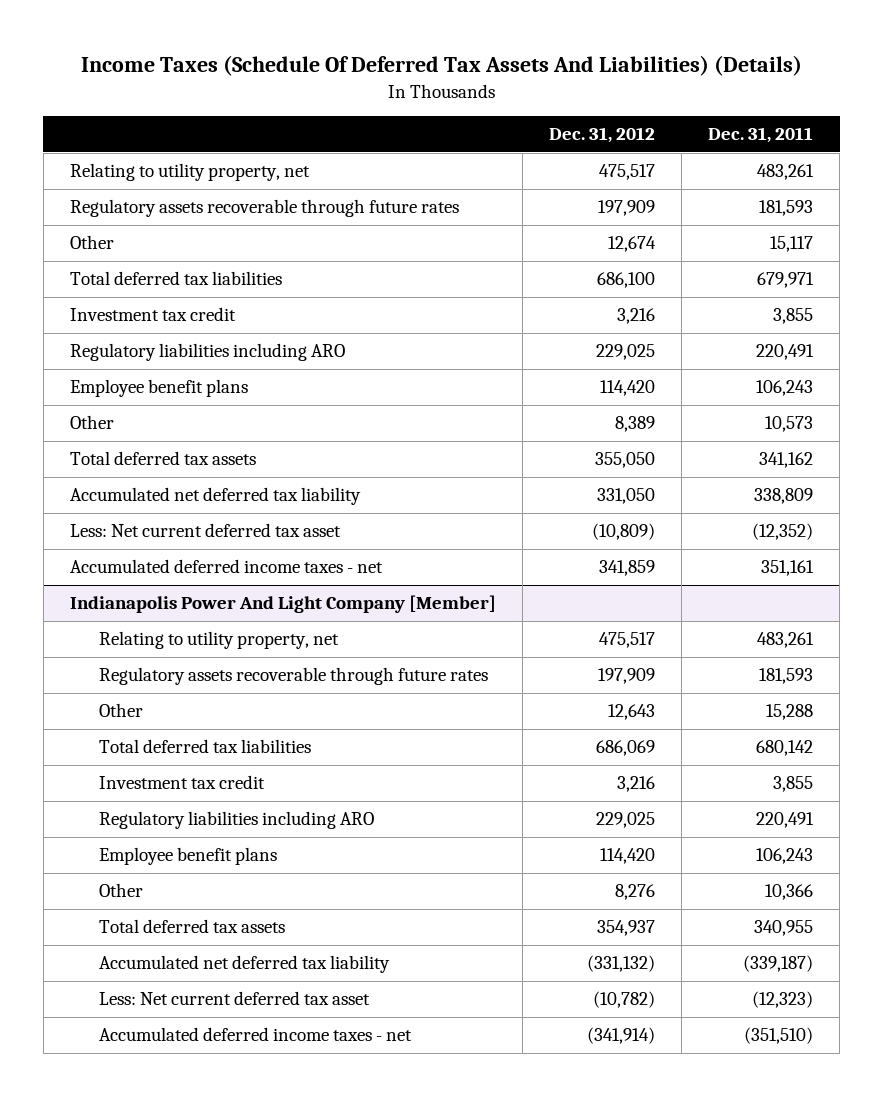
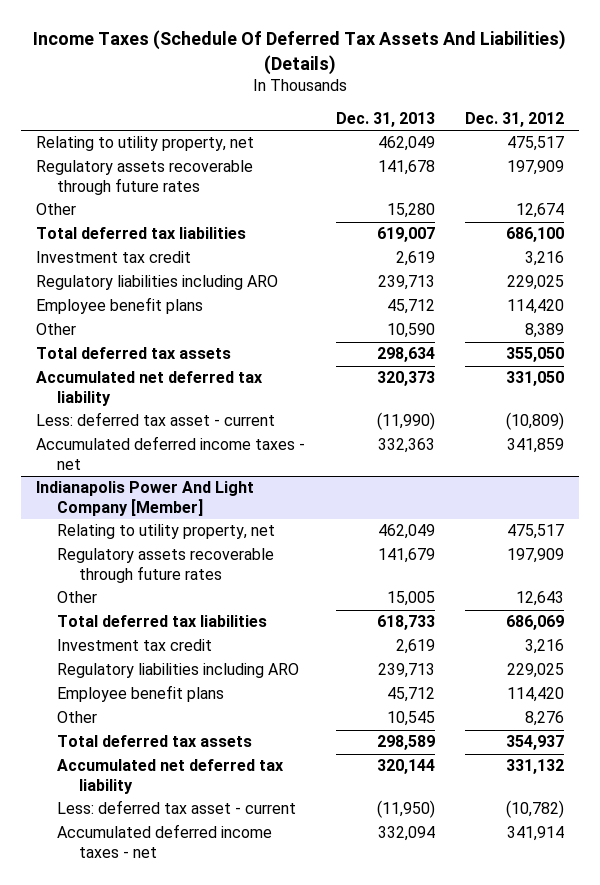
- | Dec. 31, 2012 | Dec. 31, 2011
+ | Dec. 31, 2013 | Dec. 31, 2012
- Less: Net current deferred tax asset | (10,809) | (12,352)
+ Less: deferred tax asset - current | (11,990) | (10,809)
@ Indianapolis Power And Light Company [Member]
- Accumulated net deferred tax liability | (331,132) | (339,187)
- Less: Net current deferred tax asset | (10,782) | (12,323)
- Accumulated deferred income taxes - net | (341,914) | (351,510)
+ Accumulated net deferred tax liability | 320,144 | 331,132
+ Less: deferred tax asset - current | (11,950) | (10,782)
+ Accumulated deferred income taxes - net | 332,094 | 341,914

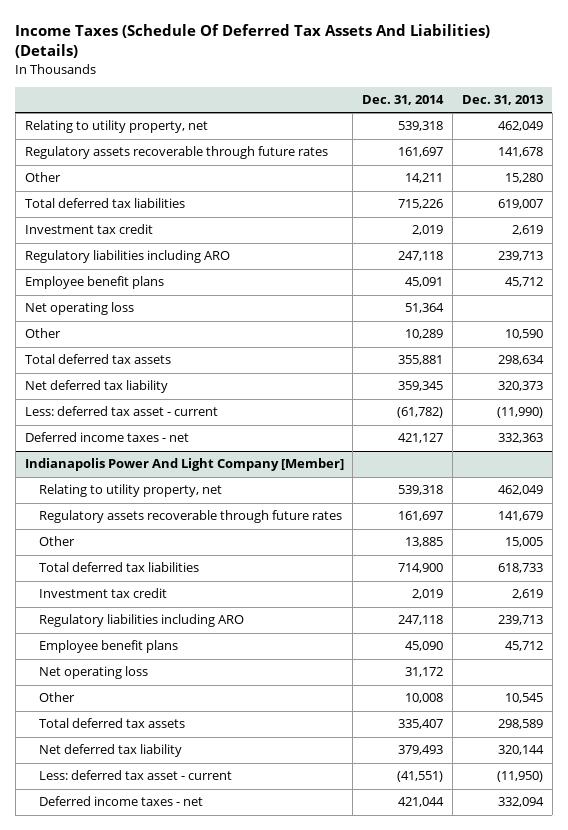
- | Dec. 31, 2013 | Dec. 31, 2012
+ | Dec. 31, 2014 | Dec. 31, 2013
+ Net operating loss | 51,364 |
- Accumulated net deferred tax liability | 320,373 | 331,050
+ Net deferred tax liability | 359,345 | 320,373
- Accumulated deferred income taxes - net | 332,363 | 341,859
+ Deferred income taxes - net | 421,127 | 332,363
@ Indianapolis Power And Light Company [Member]
+ Net operating loss | 31,172 |
- Accumulated net deferred tax liability | 320,144 | 331,132
+ Net deferred tax liability | 379,493 | 320,144
- Accumulated deferred income taxes - net | 332,094 | 341,914
+ Deferred income taxes - net | 421,044 | 332,094

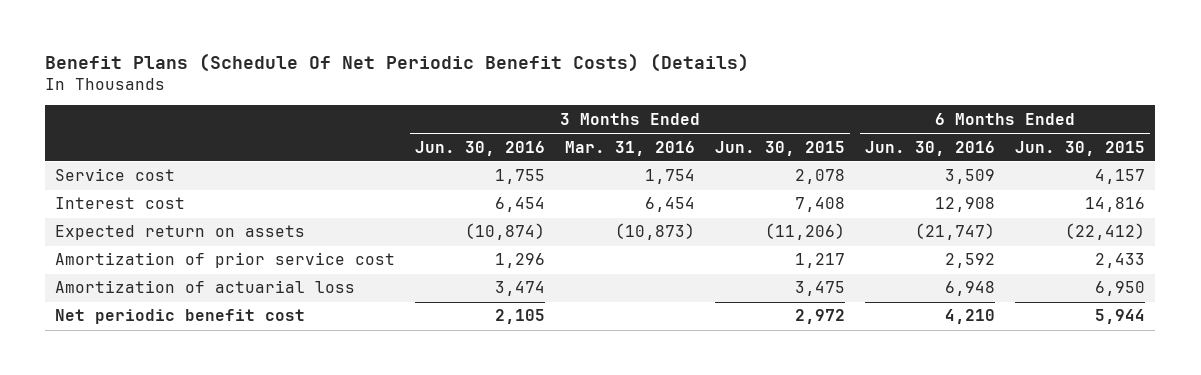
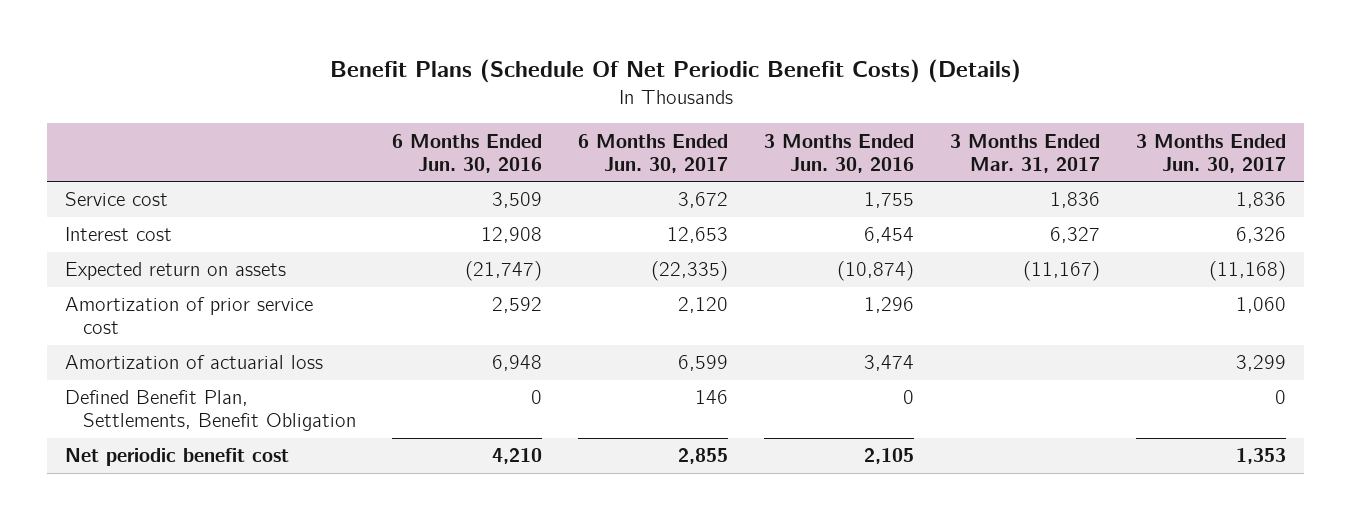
- | 3 Months Ended Jun. 30, 2016 | 3 Months Ended Mar. 31, 2016 | 3 Months Ended Jun. 30, 2015 | 6 Months Ended Jun. 30, 2016 | 6 Months Ended Jun. 30, 2015
+ | 6 Months Ended Jun. 30, 2016 | 6 Months Ended Jun. 30, 2017 | 3 Months Ended Jun. 30, 2016 | 3 Months Ended Mar. 31, 2017 | 3 Months Ended Jun. 30, 2017
+ Defined Benefit Plan, Settlements, Benefit Obligation | 0 | 146 | 0 | | 0

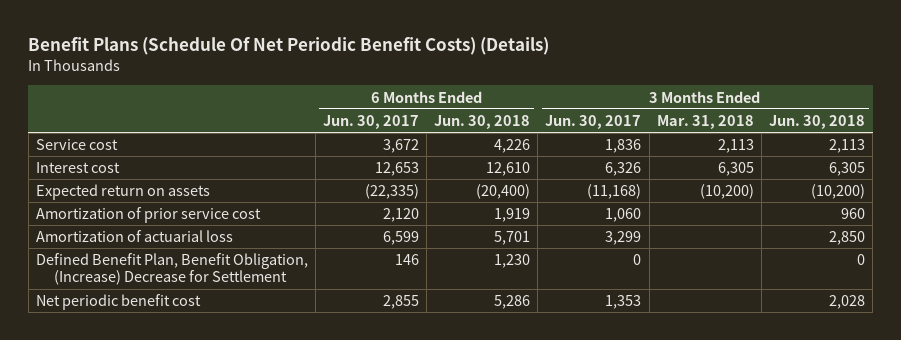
- | 6 Months Ended Jun. 30, 2016 | 6 Months Ended Jun. 30, 2017 | 3 Months Ended Jun. 30, 2016 | 3 Months Ended Mar. 31, 2017 | 3 Months Ended Jun. 30, 2017
+ | 6 Months Ended Jun. 30, 2017 | 6 Months Ended Jun. 30, 2018 | 3 Months Ended Jun. 30, 2017 | 3 Months Ended Mar. 31, 2018 | 3 Months Ended Jun. 30, 2018
- Defined Benefit Plan, Settlements, Benefit Obligation | 0 | 146 | 0 | | 0
+ Defined Benefit Plan, Benefit Obligation, (Increase) Decrease for Settlement | 146 | 1,230 | 0 | | 0

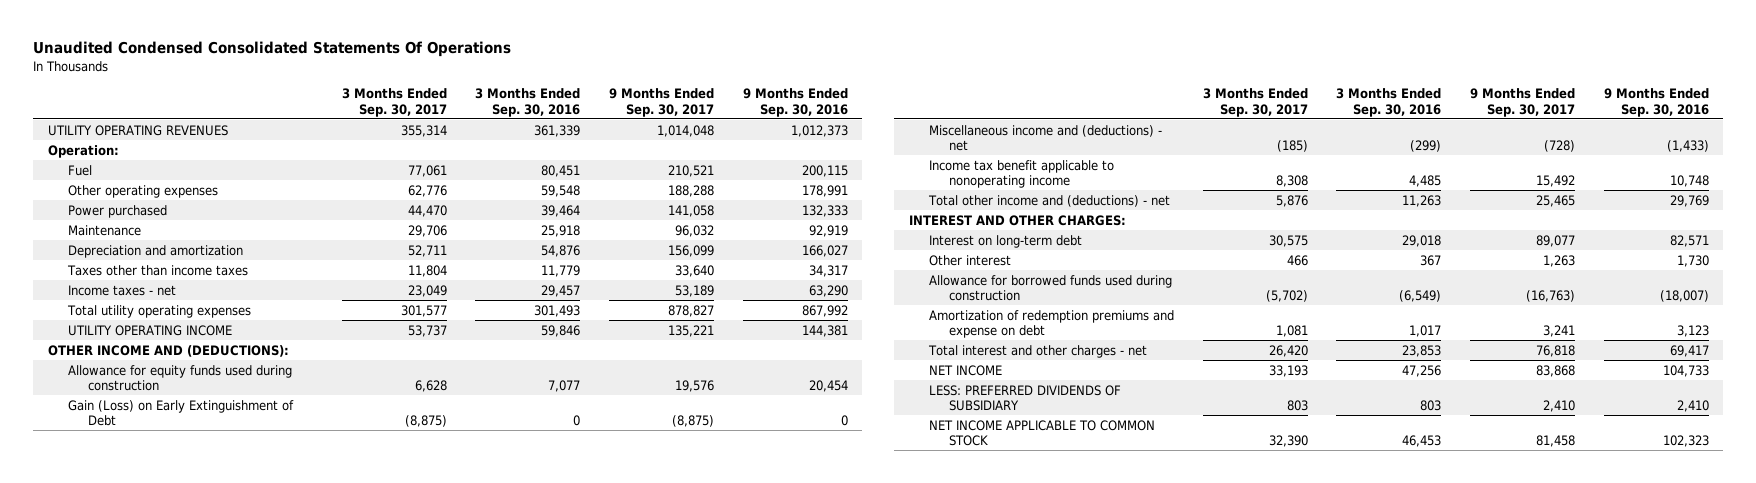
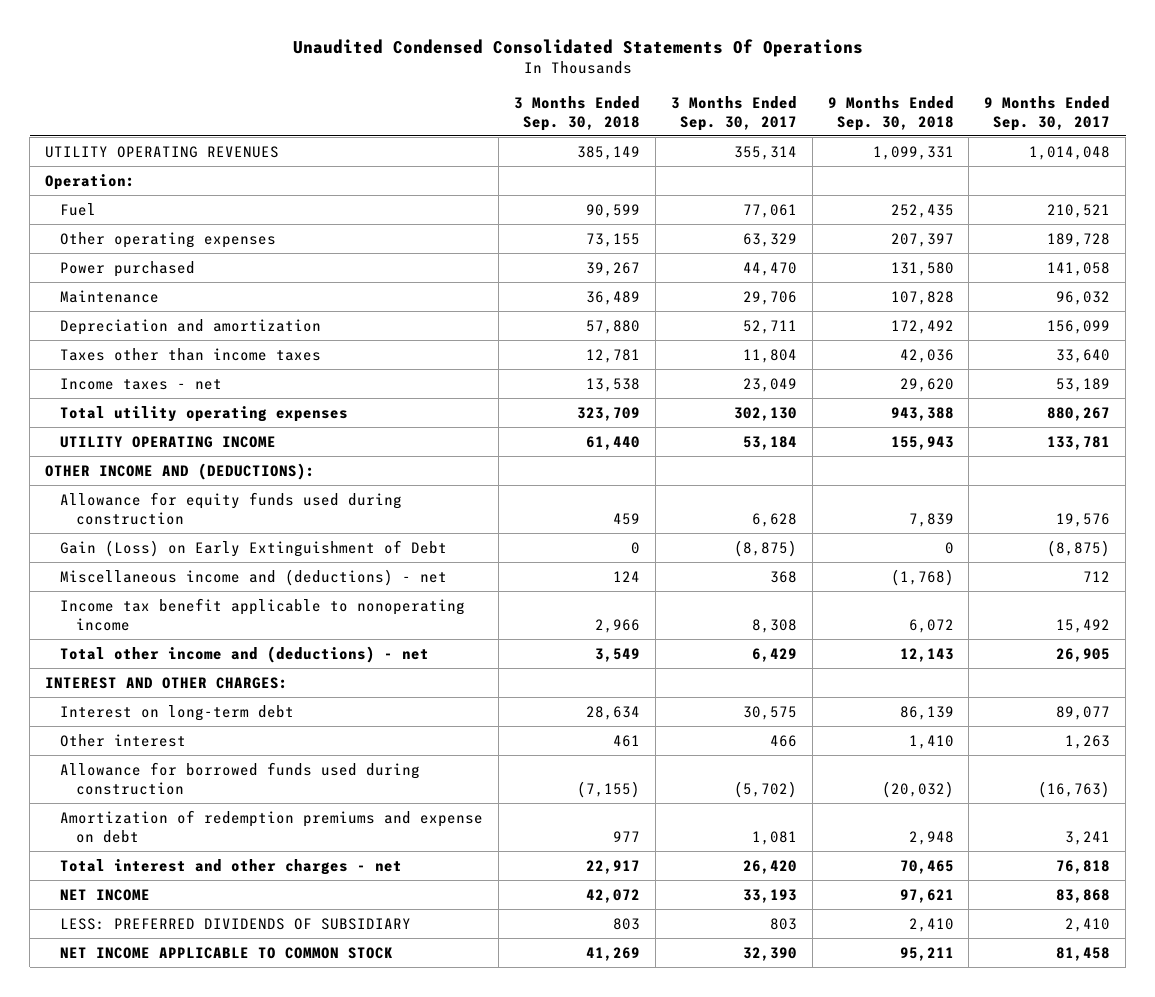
- | 3 Months Ended Sep. 30, 2017 | 3 Months Ended Sep. 30, 2016 | 9 Months Ended Sep. 30, 2017 | 9 Months Ended Sep. 30, 2016
+ | 3 Months Ended Sep. 30, 2018 | 3 Months Ended Sep. 30, 2017 | 9 Months Ended Sep. 30, 2018 | 9 Months Ended Sep. 30, 2017
- Other operating expenses | 62,776 | 59,548 | 188,288 | 178,991
+ Other operating expenses | 73,155 | 63,329 | 207,397 | 189,728
- Total utility operating expenses | 301,577 | 301,493 | 878,827 | 867,992
- UTILITY OPERATING INCOME | 53,737 | 59,846 | 135,221 | 144,381
+ Total utility operating expenses | 323,709 | 302,130 | 943,388 | 880,267
+ UTILITY OPERATING INCOME | 61,440 | 53,184 | 155,943 | 133,781
- Miscellaneous income and (deductions) - net | (185) | (299) | (728) | (1,433)
+ Miscellaneous income and (deductions) - net | 124 | 368 | (1,768) | 712
- Total other income and (deductions) - net | 5,876 | 11,263 | 25,465 | 29,769
+ Total other income and (deductions) - net | 3,549 | 6,429 | 12,143 | 26,905

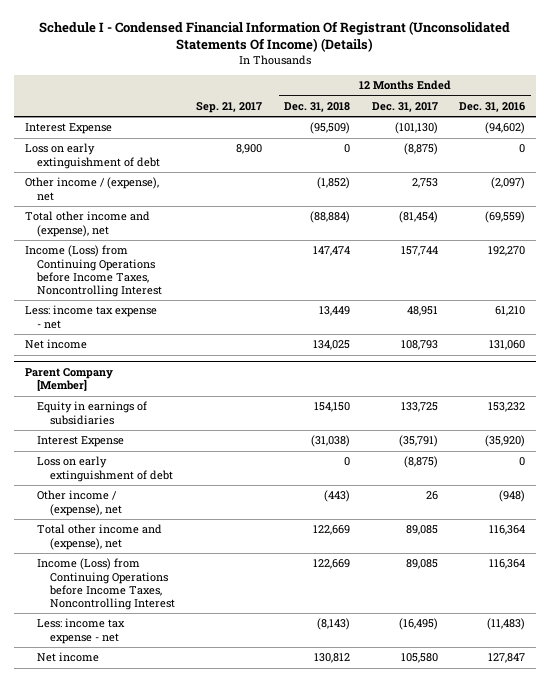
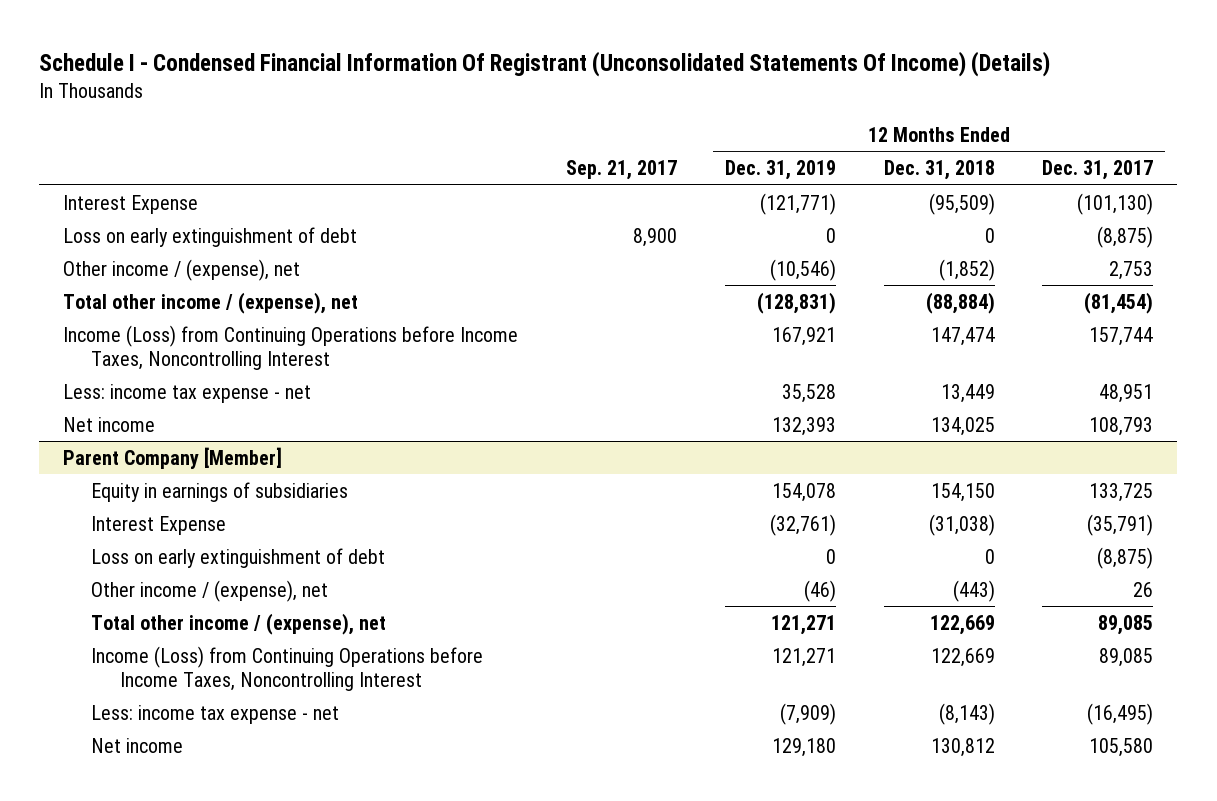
- | Sep. 21, 2017 | 12 Months Ended Dec. 31, 2018 | 12 Months Ended Dec. 31, 2017 | 12 Months Ended Dec. 31, 2016
+ | Sep. 21, 2017 | 12 Months Ended Dec. 31, 2019 | 12 Months Ended Dec. 31, 2018 | 12 Months Ended Dec. 31, 2017
- Total other income and (expense), net | | (88,884) | (81,454) | (69,559)
+ Total other income / (expense), net | | (128,831) | (88,884) | (81,454)
@ Parent Company [Member]
- Total other income and (expense), net | | 122,669 | 89,085 | 116,364
+ Total other income / (expense), net | | 121,271 | 122,669 | 89,085

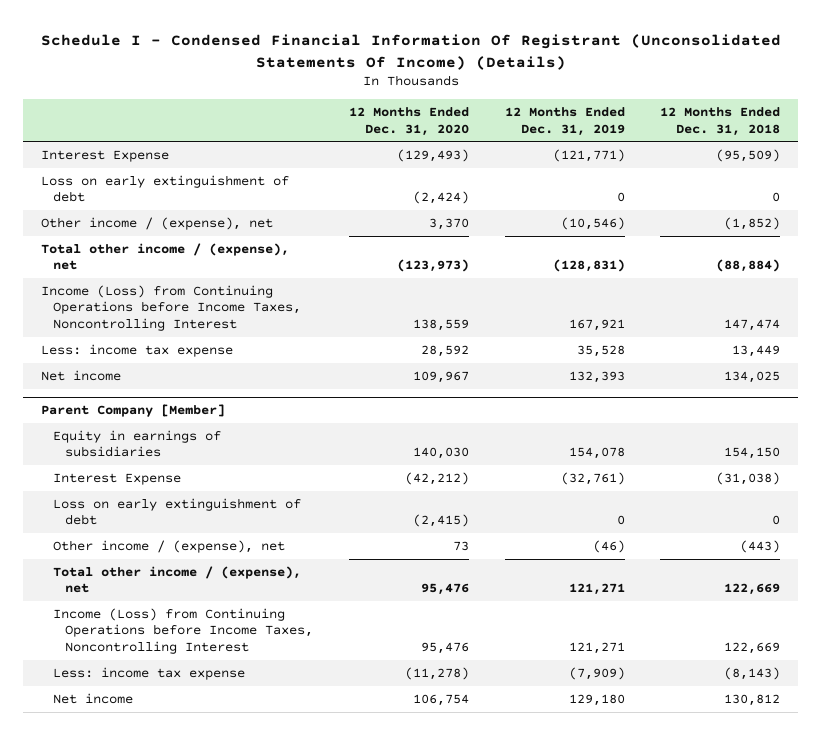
- | Sep. 21, 2017 | 12 Months Ended Dec. 31, 2019 | 12 Months Ended Dec. 31, 2018 | 12 Months Ended Dec. 31, 2017
+ | 12 Months Ended Dec. 31, 2020 | 12 Months Ended Dec. 31, 2019 | 12 Months Ended Dec. 31, 2018
- Less: income tax expense - net | | 35,528 | 13,449 | 48,951
+ Less: income tax expense | 28,592 | 35,528 | 13,449
@ Parent Company [Member]
- Less: income tax expense - net | | (7,909) | (8,143) | (16,495)
+ Less: income tax expense | (11,278) | (7,909) | (8,143)

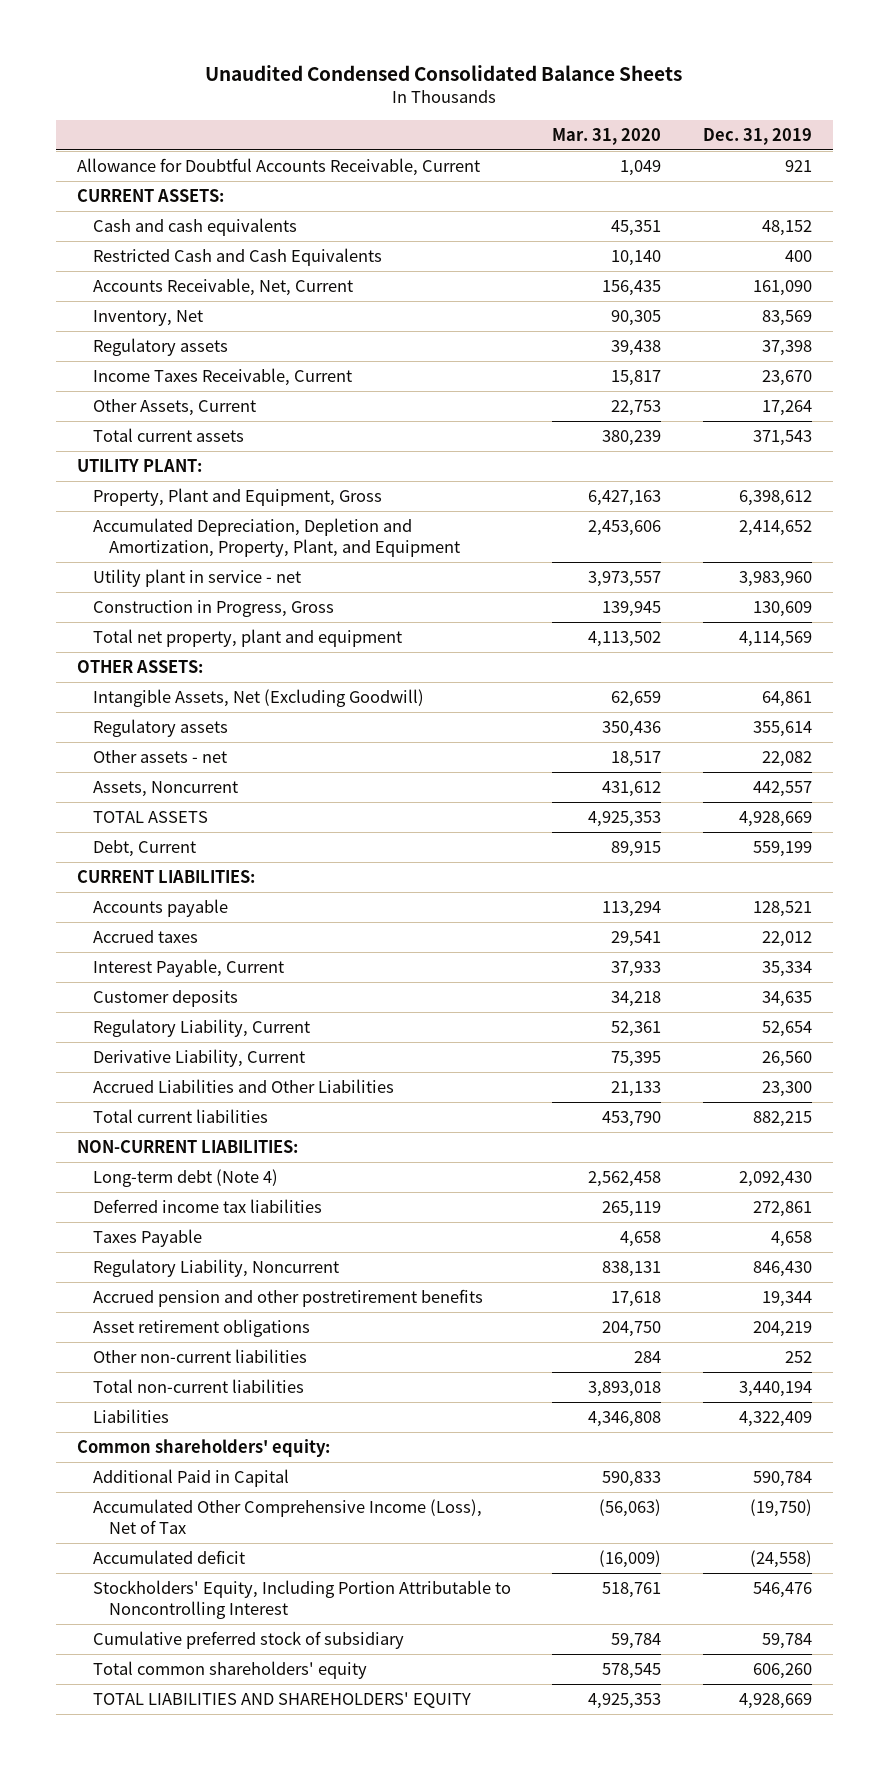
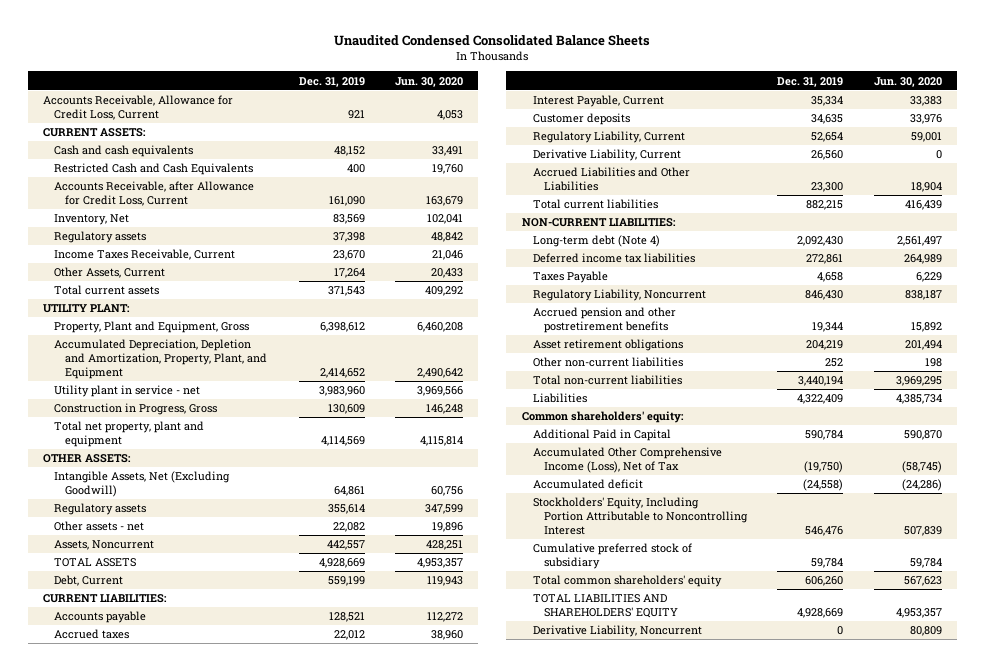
- | Mar. 31, 2020 | Dec. 31, 2019
+ | Dec. 31, 2019 | Jun. 30, 2020
- Allowance for Doubtful Accounts Receivable, Current | 1,049 | 921
+ Accounts Receivable, Allowance for Credit Loss, Current | 921 | 4,053
- Accounts Receivable, Net, Current | 156,435 | 161,090
+ Accounts Receivable, after Allowance for Credit Loss, Current | 161,090 | 163,679
+ Derivative Liability, Noncurrent | 0 | 80,809

